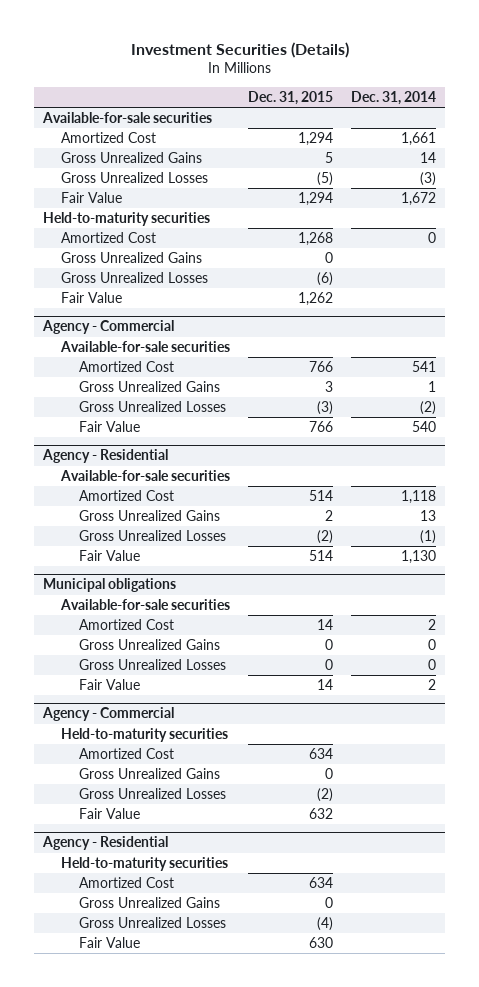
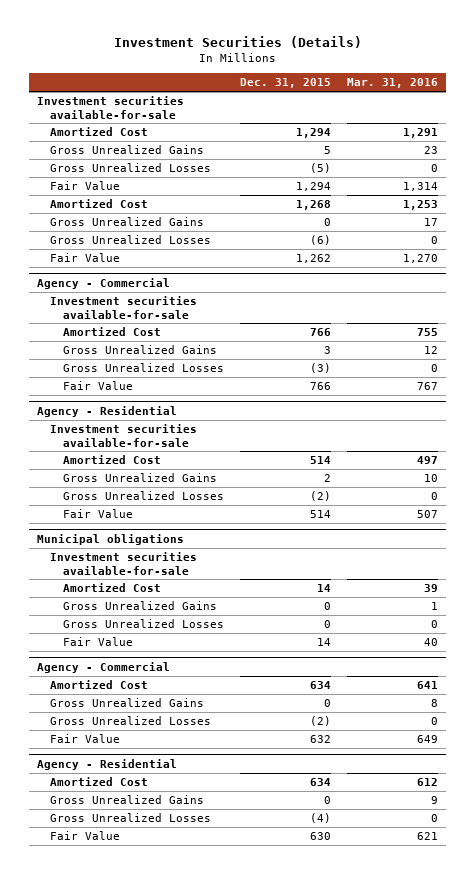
- | Dec. 31, 2015 | Dec. 31, 2014
+ | Dec. 31, 2015 | Mar. 31, 2016
- Available-for-sale securities
+ Investment securities available-for-sale
- Held-to-maturity securities
@ Agency - Commercial
- Available-for-sale securities
+ Investment securities available-for-sale
@ Agency - Residential
- Available-for-sale securities
+ Investment securities available-for-sale
@ Municipal obligations
- Available-for-sale securities
+ Investment securities available-for-sale
@ Agency - Commercial
- Held-to-maturity securities
@ Agency - Residential
- Held-to-maturity securities

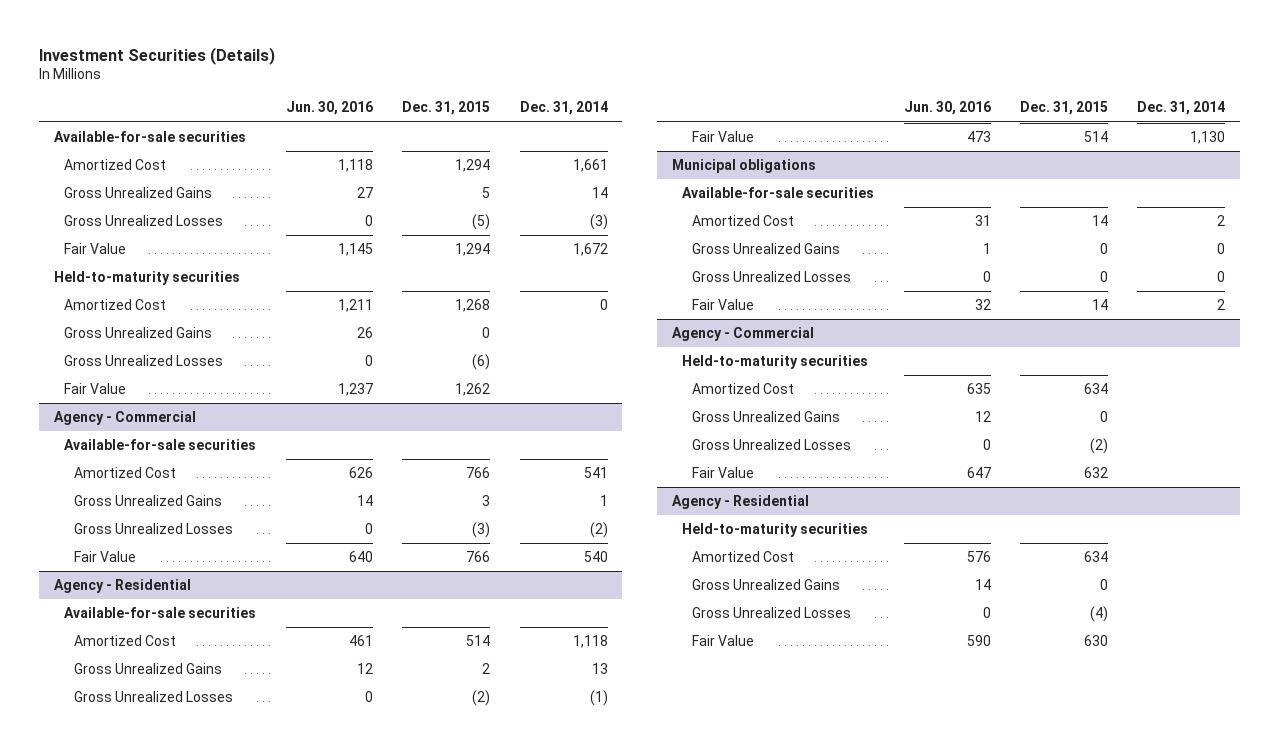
- | Dec. 31, 2015 | Mar. 31, 2016
+ | Jun. 30, 2016 | Dec. 31, 2015 | Dec. 31, 2014
- Investment securities available-for-sale
+ Available-for-sale securities
+ Held-to-maturity securities
@ Agency - Commercial
- Investment securities available-for-sale
+ Available-for-sale securities
@ Agency - Residential
- Investment securities available-for-sale
+ Available-for-sale securities
@ Municipal obligations
- Investment securities available-for-sale
+ Available-for-sale securities
@ Agency - Commercial
+ Held-to-maturity securities
@ Agency - Residential
+ Held-to-maturity securities

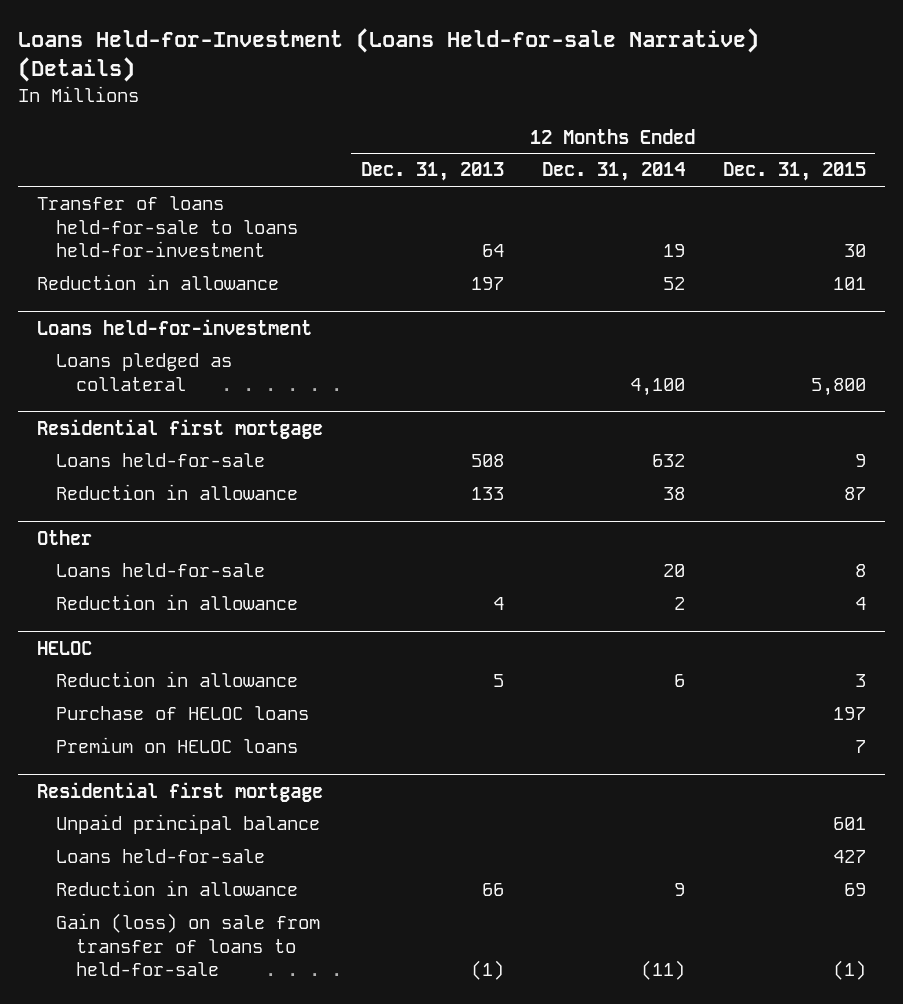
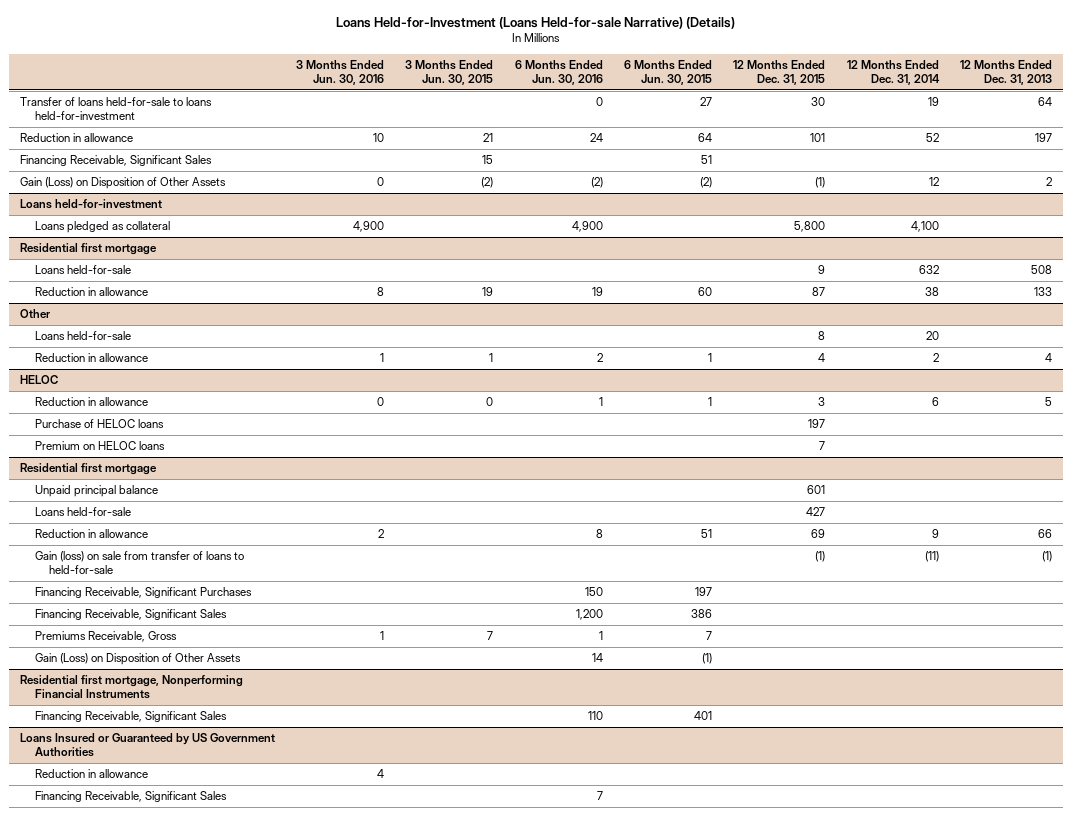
- | 12 Months Ended Dec. 31, 2013 | 12 Months Ended Dec. 31, 2014 | 12 Months Ended Dec. 31, 2015
+ | 3 Months Ended Jun. 30, 2016 | 3 Months Ended Jun. 30, 2015 | 6 Months Ended Jun. 30, 2016 | 6 Months Ended Jun. 30, 2015 | 12 Months Ended Dec. 31, 2015 | 12 Months Ended Dec. 31, 2014 | 12 Months Ended Dec. 31, 2013
+ Financing Receivable, Significant Sales | | 15 | | 51 | | |
+ Gain (Loss) on Disposition of Other Assets | 0 | (2) | (2) | (2) | (1) | 12 | 2
@ Residential first mortgage
+ Financing Receivable, Significant Purchases | | | 150 | 197 | | |
+ Financing Receivable, Significant Sales | | | 1,200 | 386 | | |
+ Premiums Receivable, Gross | 1 | 7 | 1 | 7 | | |
+ Gain (Loss) on Disposition of Other Assets | | | 14 | (1) | | |
+ Residential first mortgage, Nonperforming Financial Instruments
+ Financing Receivable, Significant Sales | | | 110 | 401 | | |
+ Loans Insured or Guaranteed by US Government Authorities
+ Reduction in allowance | 4 | | | | | |
+ Financing Receivable, Significant Sales | | | 7 | | | |

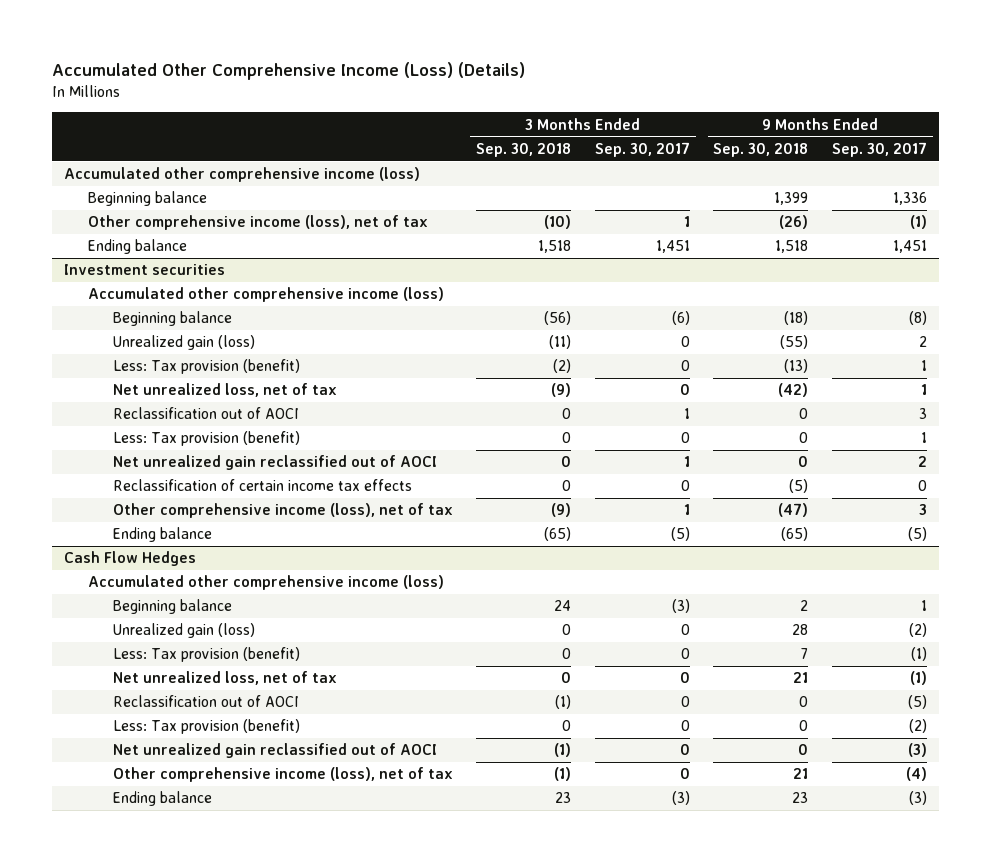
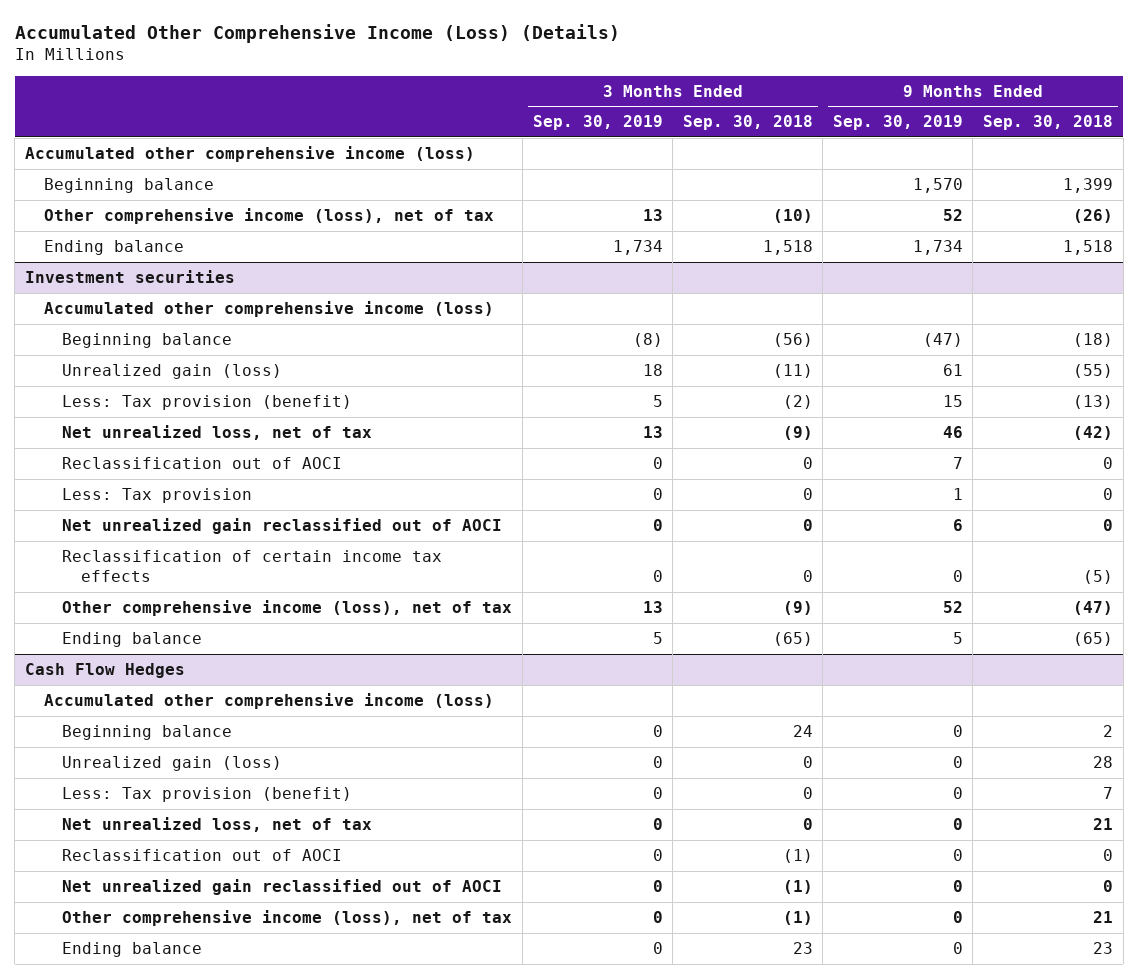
- | 3 Months Ended Sep. 30, 2018 | 3 Months Ended Sep. 30, 2017 | 9 Months Ended Sep. 30, 2018 | 9 Months Ended Sep. 30, 2017
+ | 3 Months Ended Sep. 30, 2019 | 3 Months Ended Sep. 30, 2018 | 9 Months Ended Sep. 30, 2019 | 9 Months Ended Sep. 30, 2018
@ Investment securities
- Less: Tax provision (benefit) | 0 | 0 | 0 | 1
+ Less: Tax provision | 0 | 0 | 1 | 0
@ Cash Flow Hedges
- Less: Tax provision (benefit) | 0 | 0 | 0 | (2)

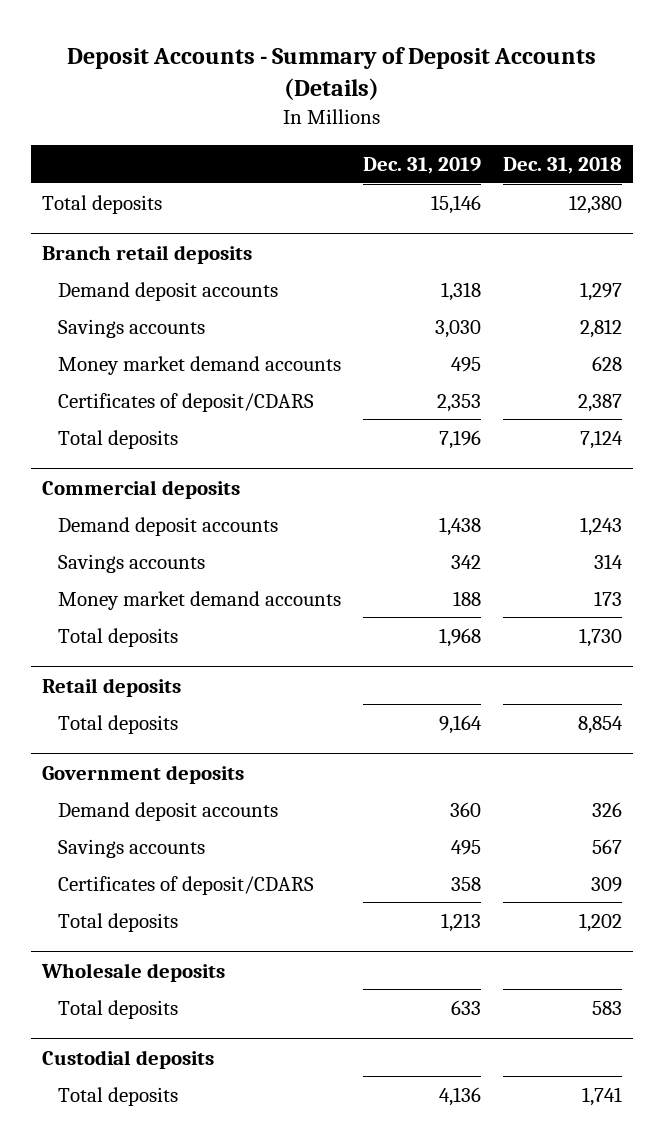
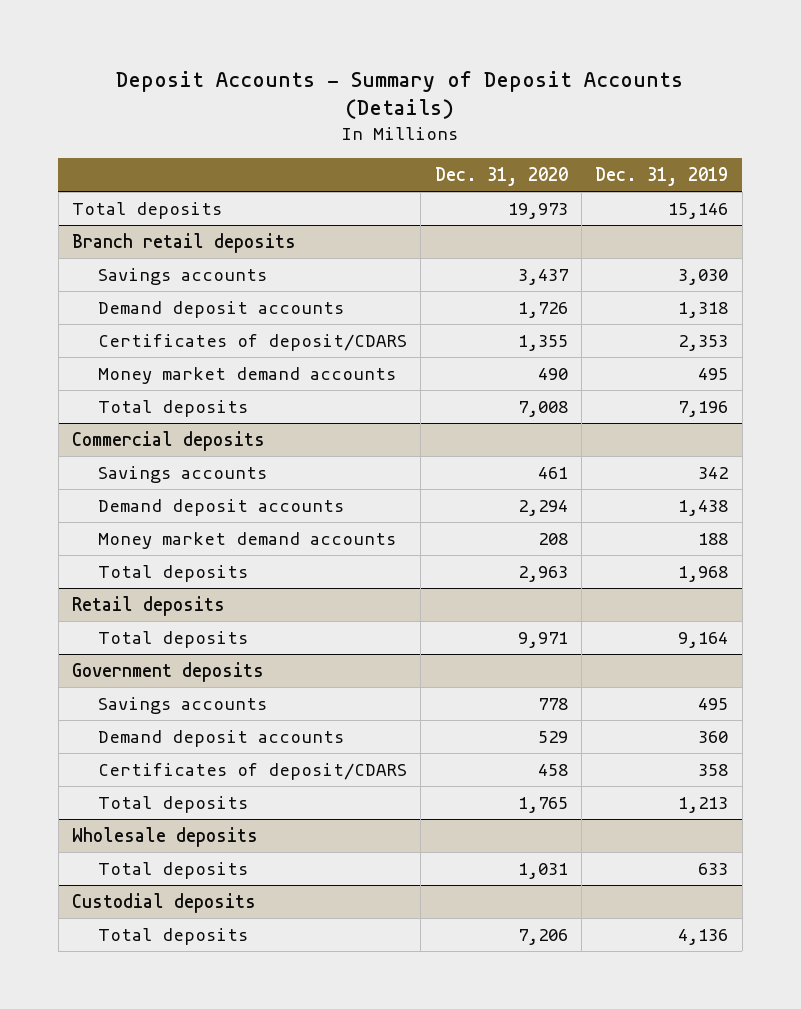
- | Dec. 31, 2019 | Dec. 31, 2018
+ | Dec. 31, 2020 | Dec. 31, 2019
@ Branch retail deposits
moved down: Demand deposit accounts | 1,726 | 1,318
moved down: Money market demand accounts | 490 | 495
@ Commercial deposits
moved down: Demand deposit accounts | 2,294 | 1,438
@ Government deposits
moved down: Demand deposit accounts | 529 | 360

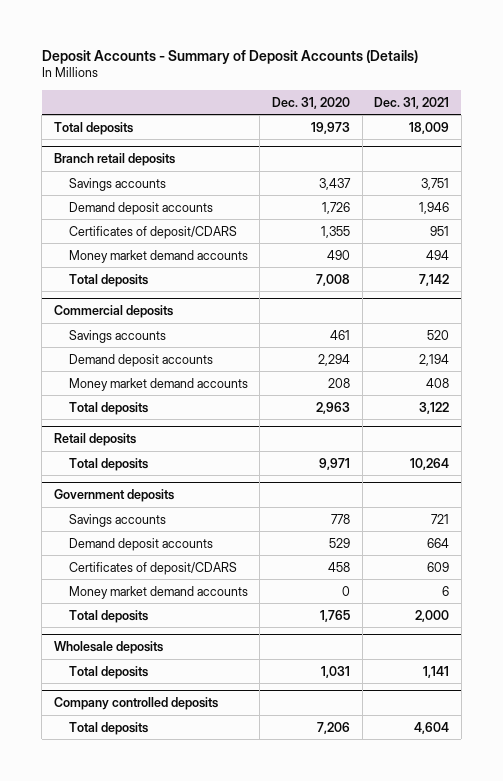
- | Dec. 31, 2020 | Dec. 31, 2019
+ | Dec. 31, 2020 | Dec. 31, 2021
@ Government deposits
+ Money market demand accounts | 0 | 6
- Custodial deposits
+ Company controlled deposits

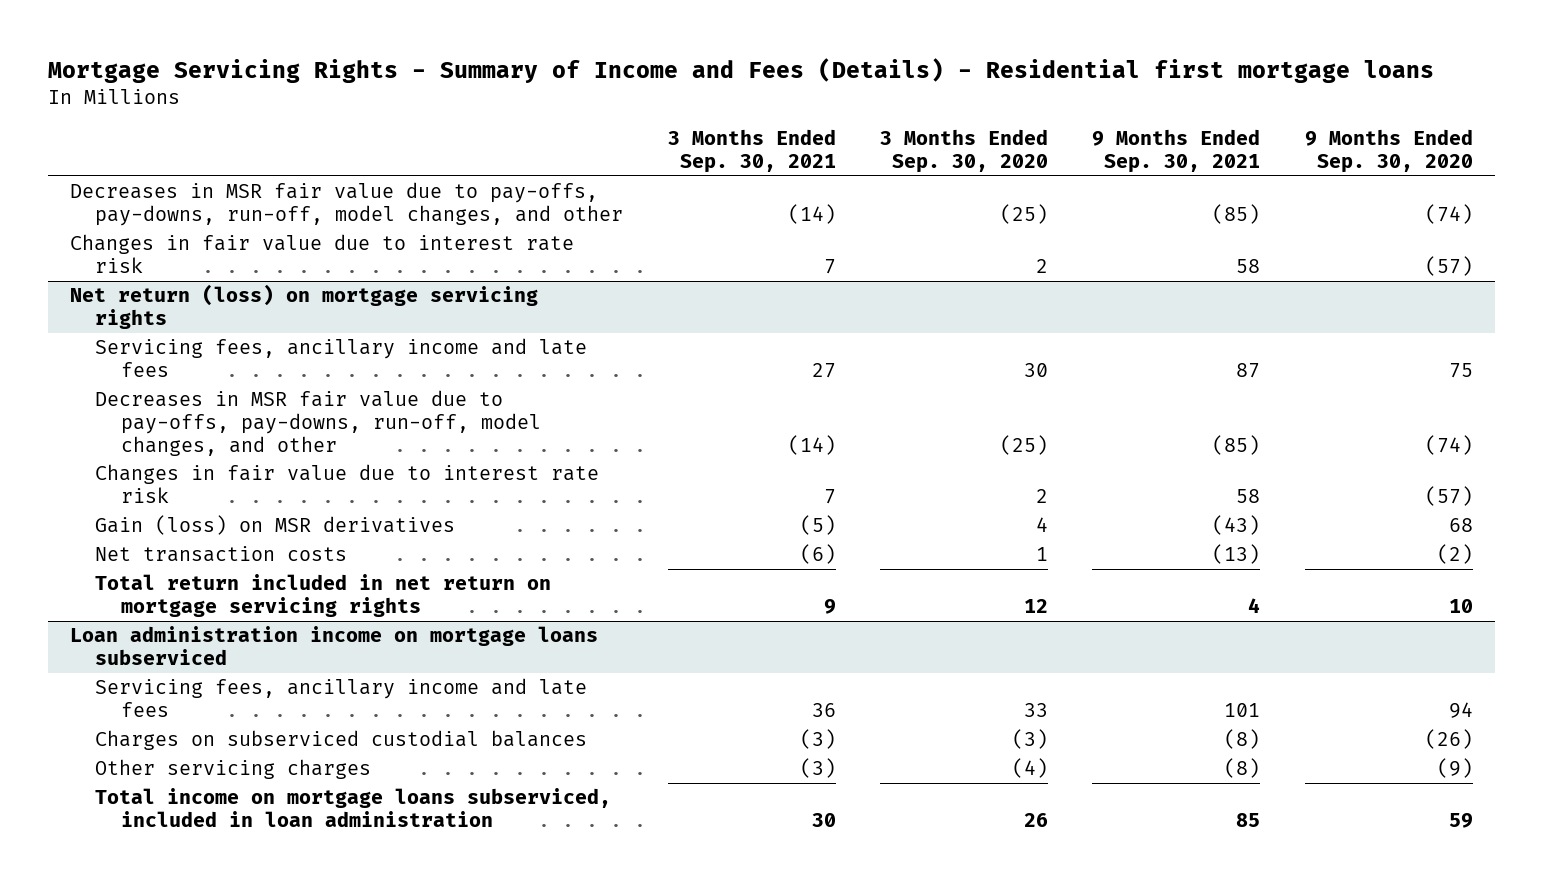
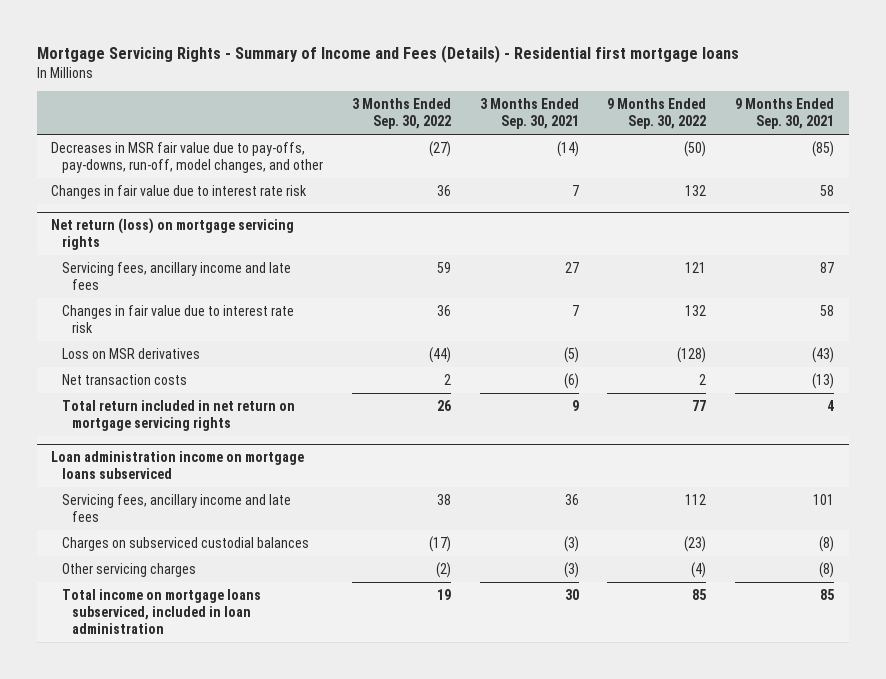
- | 3 Months Ended Sep. 30, 2021 | 3 Months Ended Sep. 30, 2020 | 9 Months Ended Sep. 30, 2021 | 9 Months Ended Sep. 30, 2020
+ | 3 Months Ended Sep. 30, 2022 | 3 Months Ended Sep. 30, 2021 | 9 Months Ended Sep. 30, 2022 | 9 Months Ended Sep. 30, 2021
@ Net return (loss) on mortgage servicing rights
- Decreases in MSR fair value due to pay-offs, pay-downs, run-off, model changes, and other | (14) | (25) | (85) | (74)
- Gain (loss) on MSR derivatives | (5) | 4 | (43) | 68
+ Loss on MSR derivatives | (44) | (5) | (128) | (43)

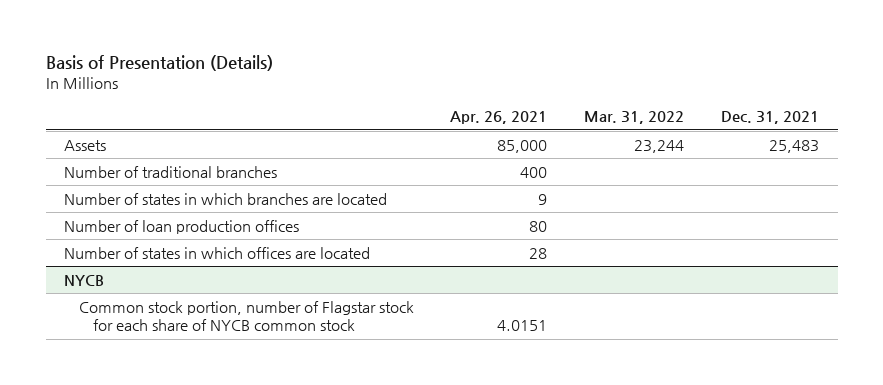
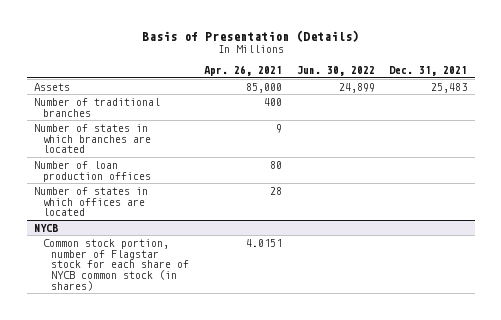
- | Apr. 26, 2021 | Mar. 31, 2022 | Dec. 31, 2021
+ | Apr. 26, 2021 | Jun. 30, 2022 | Dec. 31, 2021
@ NYCB
- Common stock portion, number of Flagstar stock for each share of NYCB common stock | 4.0151 | |
+ Common stock portion, number of Flagstar stock for each share of NYCB common stock (in shares) | 4.0151 | |

